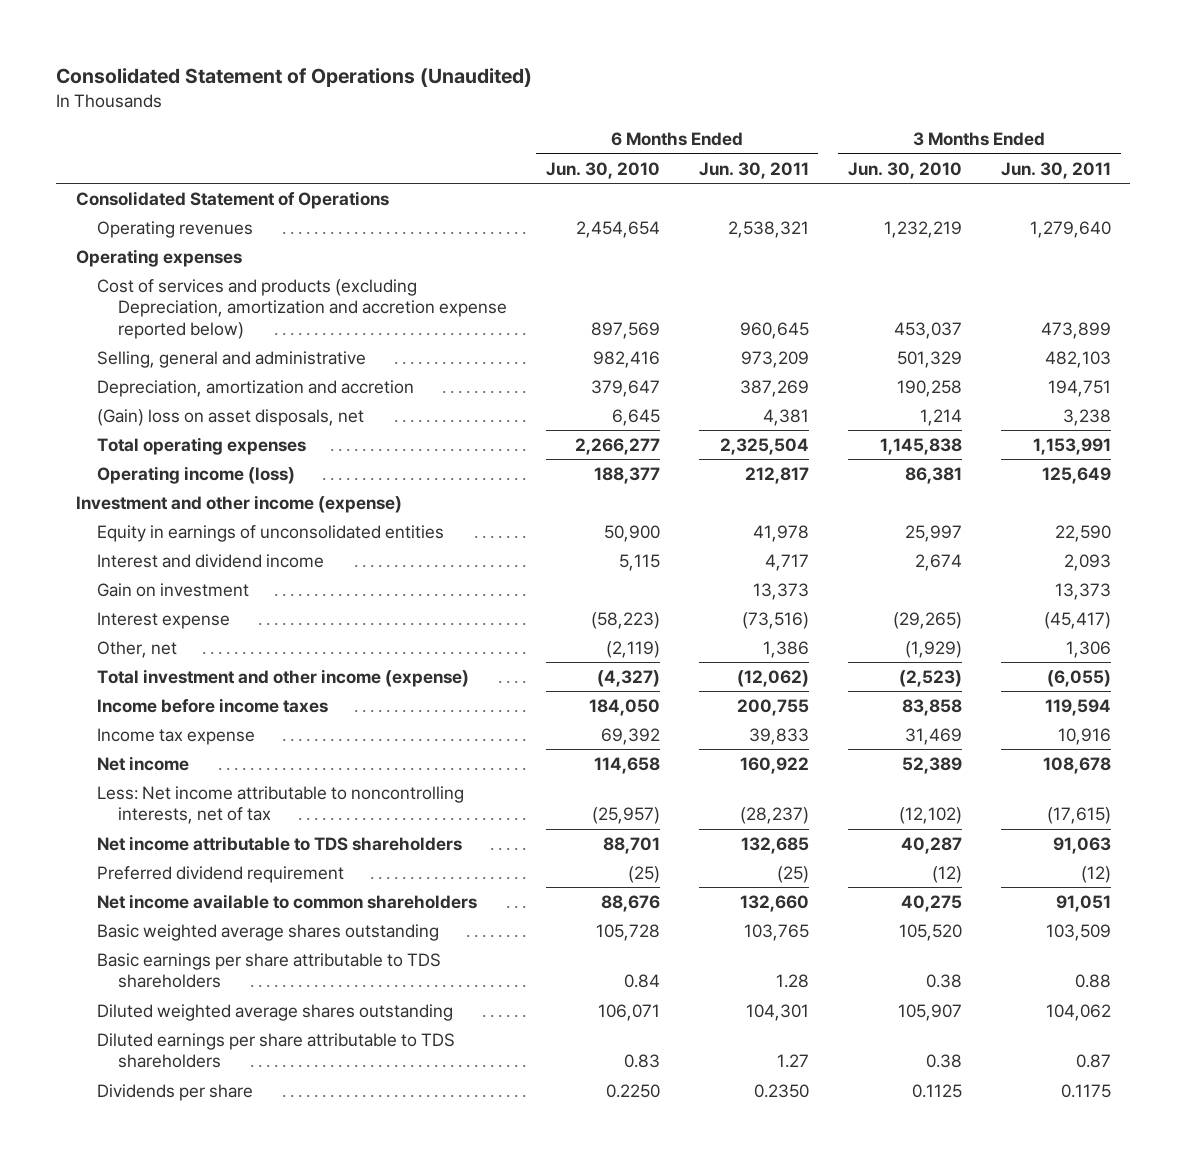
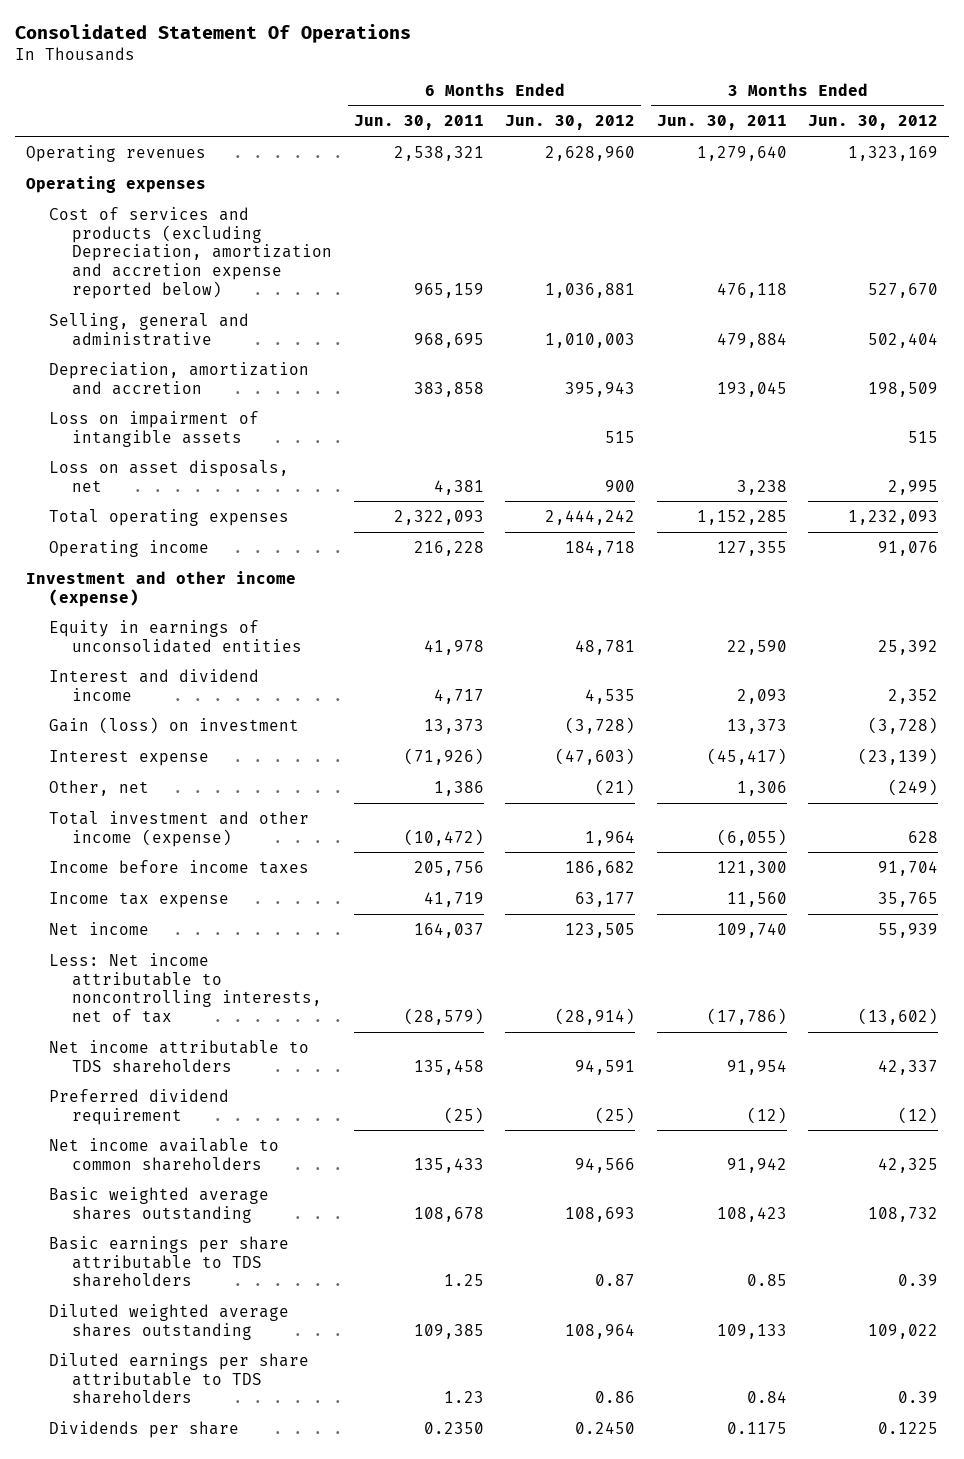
- Consolidated Statement of Operations (Unaudited)
+ Consolidated Statement Of Operations
- | 6 Months Ended Jun. 30, 2010 | 6 Months Ended Jun. 30, 2011 | 3 Months Ended Jun. 30, 2010 | 3 Months Ended Jun. 30, 2011
+ | 6 Months Ended Jun. 30, 2011 | 6 Months Ended Jun. 30, 2012 | 3 Months Ended Jun. 30, 2011 | 3 Months Ended Jun. 30, 2012
- Consolidated Statement of Operations
- Cost of services and products (excluding Depreciation, amortization and accretion expense reported below) | 897,569 | 960,645 | 453,037 | 473,899
- Selling, general and administrative | 982,416 | 973,209 | 501,329 | 482,103
- Depreciation, amortization and accretion | 379,647 | 387,269 | 190,258 | 194,751
- (Gain) loss on asset disposals, net | 6,645 | 4,381 | 1,214 | 3,238
- Total operating expenses | 2,266,277 | 2,325,504 | 1,145,838 | 1,153,991
- Operating income (loss) | 188,377 | 212,817 | 86,381 | 125,649
+ Cost of services and products (excluding Depreciation, amortization and accretion expense reported below) | 965,159 | 1,036,881 | 476,118 | 527,670
+ Selling, general and administrative | 968,695 | 1,010,003 | 479,884 | 502,404
+ Depreciation, amortization and accretion | 383,858 | 395,943 | 193,045 | 198,509
+ Loss on impairment of intangible assets | | 515 | | 515
+ Loss on asset disposals, net | 4,381 | 900 | 3,238 | 2,995
+ Total operating expenses | 2,322,093 | 2,444,242 | 1,152,285 | 1,232,093
+ Operating income | 216,228 | 184,718 | 127,355 | 91,076
- Gain on investment | | 13,373 | | 13,373
- Interest expense | (58,223) | (73,516) | (29,265) | (45,417)
+ Gain (loss) on investment | 13,373 | (3,728) | 13,373 | (3,728)
+ Interest expense | (71,926) | (47,603) | (45,417) | (23,139)
- Total investment and other income (expense) | (4,327) | (12,062) | (2,523) | (6,055)
- Income before income taxes | 184,050 | 200,755 | 83,858 | 119,594
- Income tax expense | 69,392 | 39,833 | 31,469 | 10,916
- Net income | 114,658 | 160,922 | 52,389 | 108,678
- Less: Net income attributable to noncontrolling interests, net of tax | (25,957) | (28,237) | (12,102) | (17,615)
- Net income attributable to TDS shareholders | 88,701 | 132,685 | 40,287 | 91,063
+ Total investment and other income (expense) | (10,472) | 1,964 | (6,055) | 628
+ Income before income taxes | 205,756 | 186,682 | 121,300 | 91,704
+ Income tax expense | 41,719 | 63,177 | 11,560 | 35,765
+ Net income | 164,037 | 123,505 | 109,740 | 55,939
+ Less: Net income attributable to noncontrolling interests, net of tax | (28,579) | (28,914) | (17,786) | (13,602)
+ Net income attributable to TDS shareholders | 135,458 | 94,591 | 91,954 | 42,337
- Net income available to common shareholders | 88,676 | 132,660 | 40,275 | 91,051
- Basic weighted average shares outstanding | 105,728 | 103,765 | 105,520 | 103,509
- Basic earnings per share attributable to TDS shareholders | 0.84 | 1.28 | 0.38 | 0.88
- Diluted weighted average shares outstanding | 106,071 | 104,301 | 105,907 | 104,062
- Diluted earnings per share attributable to TDS shareholders | 0.83 | 1.27 | 0.38 | 0.87
+ Net income available to common shareholders | 135,433 | 94,566 | 91,942 | 42,325
+ Basic weighted average shares outstanding | 108,678 | 108,693 | 108,423 | 108,732
+ Basic earnings per share attributable to TDS shareholders | 1.25 | 0.87 | 0.85 | 0.39
+ Diluted weighted average shares outstanding | 109,385 | 108,964 | 109,133 | 109,022
+ Diluted earnings per share attributable to TDS shareholders | 1.23 | 0.86 | 0.84 | 0.39

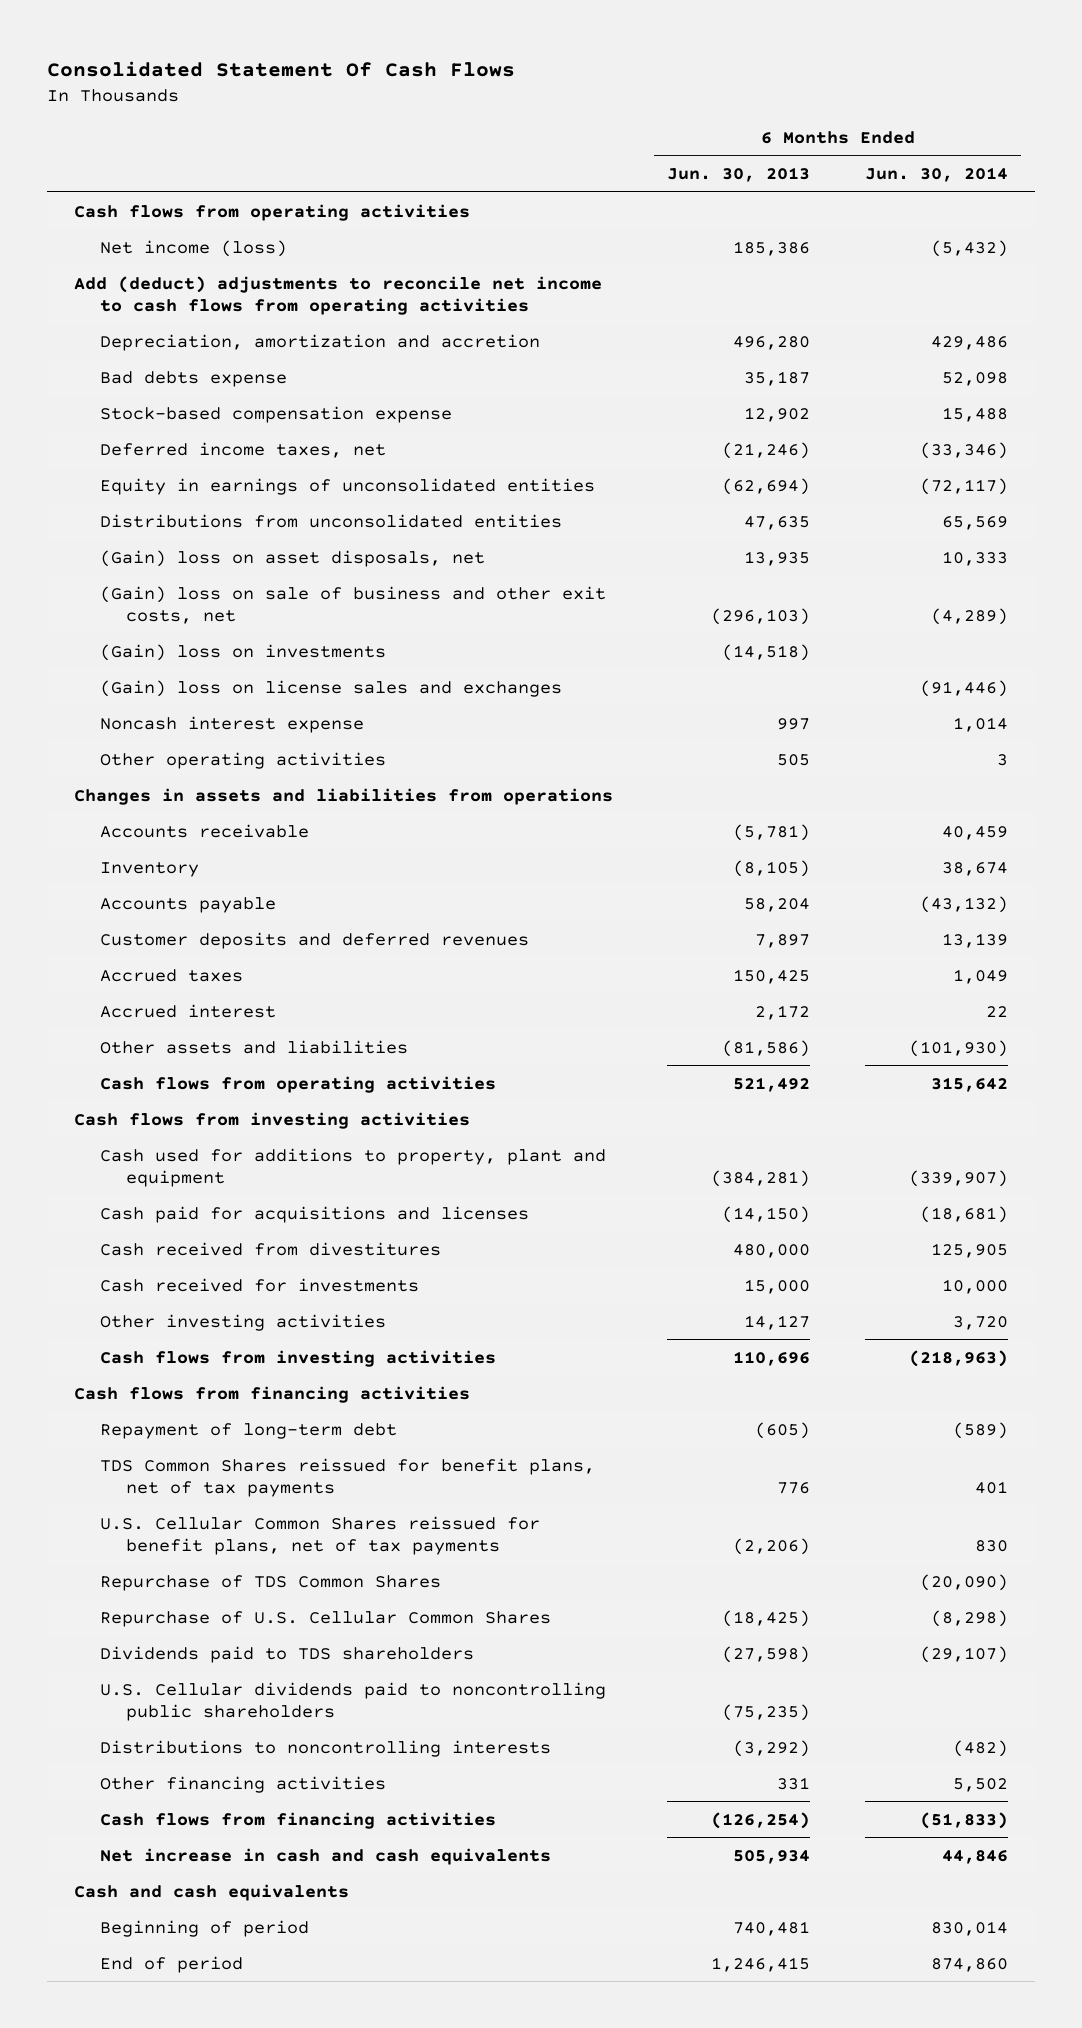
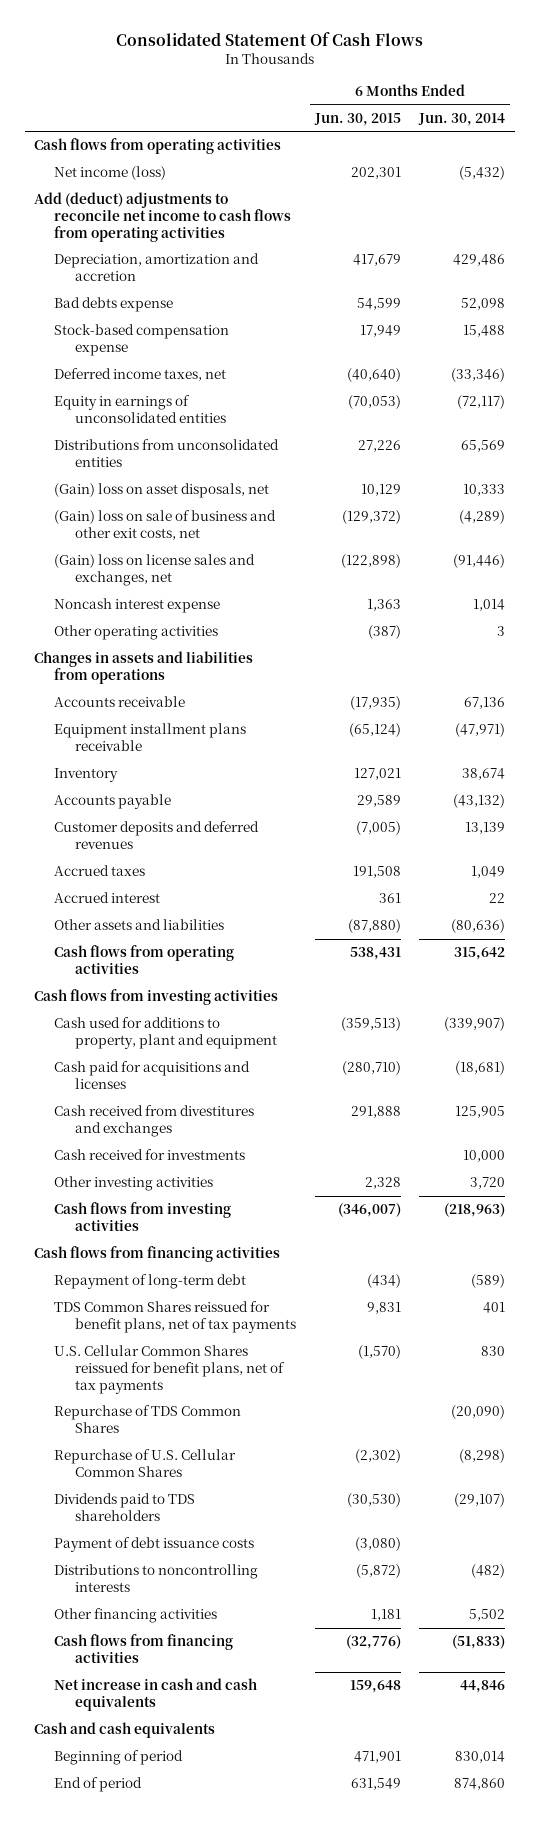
- | 6 Months Ended Jun. 30, 2013 | 6 Months Ended Jun. 30, 2014
+ | 6 Months Ended Jun. 30, 2015 | 6 Months Ended Jun. 30, 2014
- (Gain) loss on investments | (14,518) |
- (Gain) loss on license sales and exchanges | | (91,446)
+ (Gain) loss on license sales and exchanges, net | (122,898) | (91,446)
- Accounts receivable | (5,781) | 40,459
+ Accounts receivable | (17,935) | 67,136
+ Equipment installment plans receivable | (65,124) | (47,971)
- Other assets and liabilities | (81,586) | (101,930)
+ Other assets and liabilities | (87,880) | (80,636)
- Cash received from divestitures | 480,000 | 125,905
+ Cash received from divestitures and exchanges | 291,888 | 125,905
- U.S. Cellular dividends paid to noncontrolling public shareholders | (75,235) |
+ Payment of debt issuance costs | (3,080) |

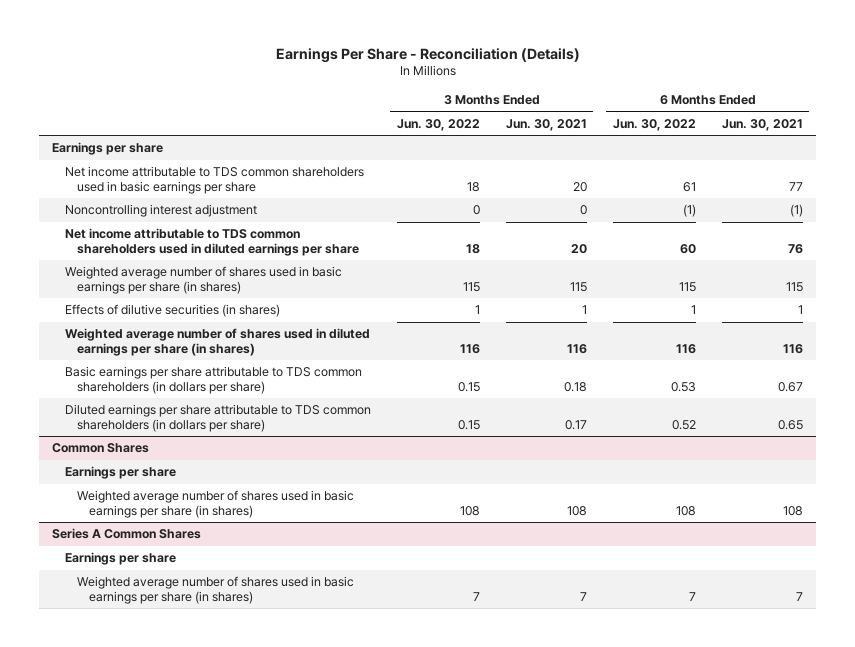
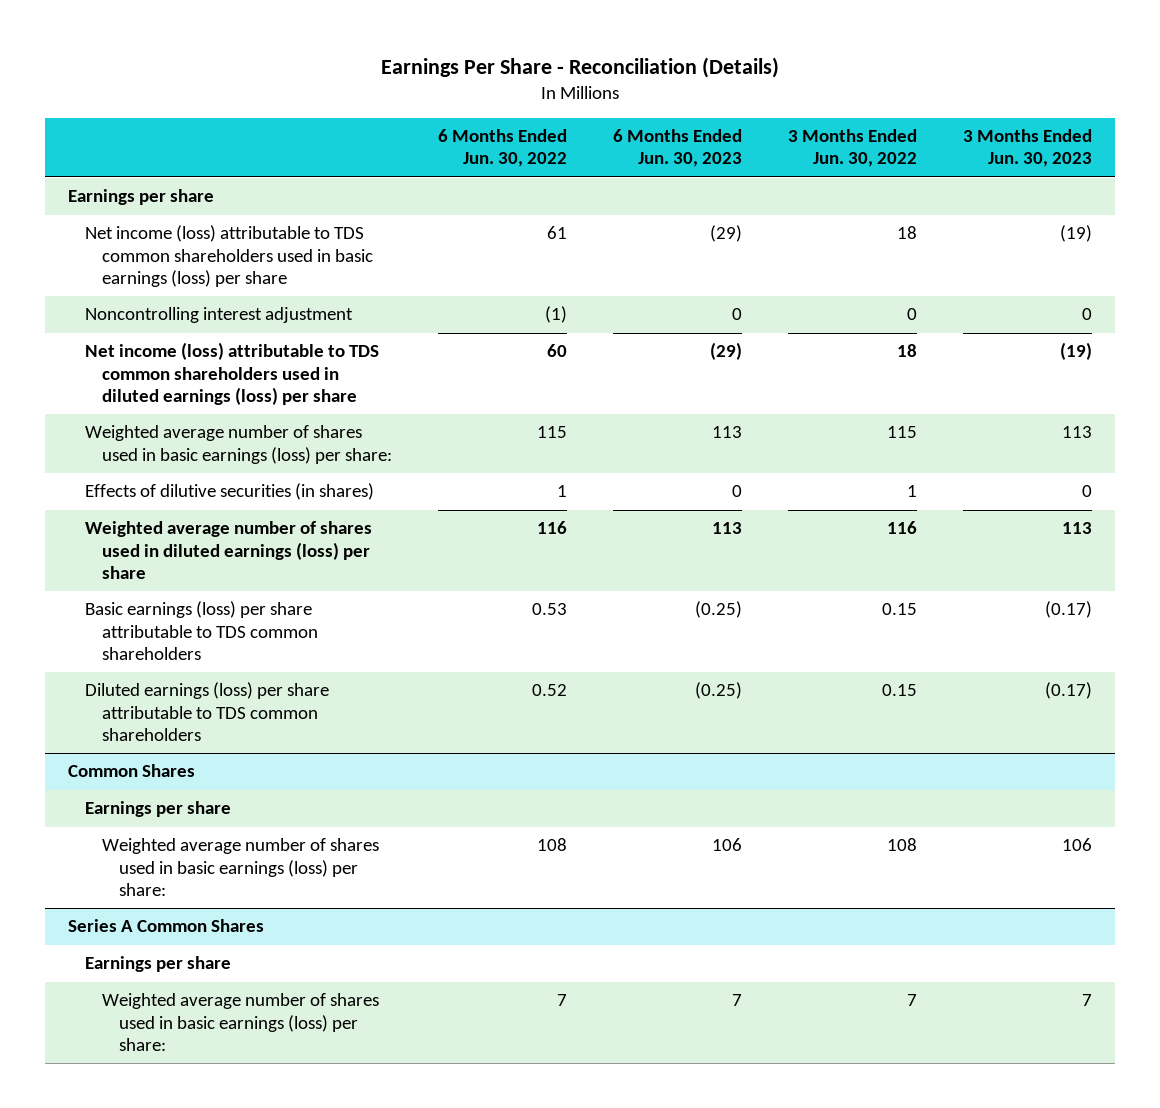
- | 3 Months Ended Jun. 30, 2022 | 3 Months Ended Jun. 30, 2021 | 6 Months Ended Jun. 30, 2022 | 6 Months Ended Jun. 30, 2021
+ | 6 Months Ended Jun. 30, 2022 | 6 Months Ended Jun. 30, 2023 | 3 Months Ended Jun. 30, 2022 | 3 Months Ended Jun. 30, 2023
- Net income attributable to TDS common shareholders used in basic earnings per share | 18 | 20 | 61 | 77
+ Net income (loss) attributable to TDS common shareholders used in basic earnings (loss) per share | 61 | (29) | 18 | (19)
- Net income attributable to TDS common shareholders used in diluted earnings per share | 18 | 20 | 60 | 76
- Weighted average number of shares used in basic earnings per share (in shares) | 115 | 115 | 115 | 115
+ Net income (loss) attributable to TDS common shareholders used in diluted earnings (loss) per share | 60 | (29) | 18 | (19)
+ Weighted average number of shares used in basic earnings (loss) per share: | 115 | 113 | 115 | 113
- Weighted average number of shares used in diluted earnings per share (in shares) | 116 | 116 | 116 | 116
- Basic earnings per share attributable to TDS common shareholders (in dollars per share) | 0.15 | 0.18 | 0.53 | 0.67
- Diluted earnings per share attributable to TDS common shareholders (in dollars per share) | 0.15 | 0.17 | 0.52 | 0.65
+ Weighted average number of shares used in diluted earnings (loss) per share | 116 | 113 | 116 | 113
+ Basic earnings (loss) per share attributable to TDS common shareholders | 0.53 | (0.25) | 0.15 | (0.17)
+ Diluted earnings (loss) per share attributable to TDS common shareholders | 0.52 | (0.25) | 0.15 | (0.17)
@ Common Shares
- Weighted average number of shares used in basic earnings per share (in shares) | 108 | 108 | 108 | 108
+ Weighted average number of shares used in basic earnings (loss) per share: | 108 | 106 | 108 | 106
@ Series A Common Shares
- Weighted average number of shares used in basic earnings per share (in shares) | 7 | 7 | 7 | 7
+ Weighted average number of shares used in basic earnings (loss) per share: | 7 | 7 | 7 | 7

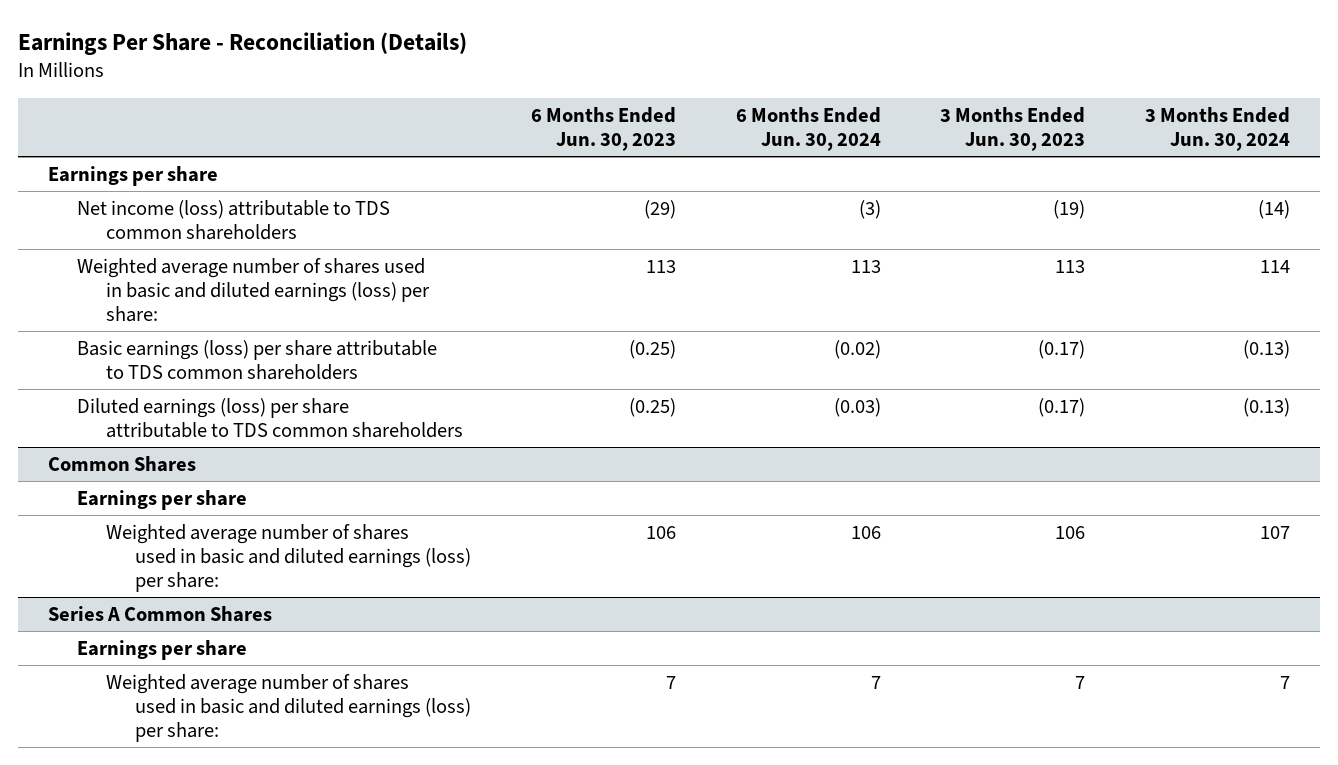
- | 6 Months Ended Jun. 30, 2022 | 6 Months Ended Jun. 30, 2023 | 3 Months Ended Jun. 30, 2022 | 3 Months Ended Jun. 30, 2023
+ | 6 Months Ended Jun. 30, 2023 | 6 Months Ended Jun. 30, 2024 | 3 Months Ended Jun. 30, 2023 | 3 Months Ended Jun. 30, 2024
- Net income (loss) attributable to TDS common shareholders used in basic earnings (loss) per share | 61 | (29) | 18 | (19)
- Noncontrolling interest adjustment | (1) | 0 | 0 | 0
- Net income (loss) attributable to TDS common shareholders used in diluted earnings (loss) per share | 60 | (29) | 18 | (19)
- Weighted average number of shares used in basic earnings (loss) per share: | 115 | 113 | 115 | 113
- Effects of dilutive securities (in shares) | 1 | 0 | 1 | 0
- Weighted average number of shares used in diluted earnings (loss) per share | 116 | 113 | 116 | 113
+ Net income (loss) attributable to TDS common shareholders | (29) | (3) | (19) | (14)
+ Weighted average number of shares used in basic and diluted earnings (loss) per share: | 113 | 113 | 113 | 114
@ Common Shares
- Weighted average number of shares used in basic earnings (loss) per share: | 108 | 106 | 108 | 106
+ Weighted average number of shares used in basic and diluted earnings (loss) per share: | 106 | 106 | 106 | 107
@ Series A Common Shares
- Weighted average number of shares used in basic earnings (loss) per share: | 7 | 7 | 7 | 7
+ Weighted average number of shares used in basic and diluted earnings (loss) per share: | 7 | 7 | 7 | 7

